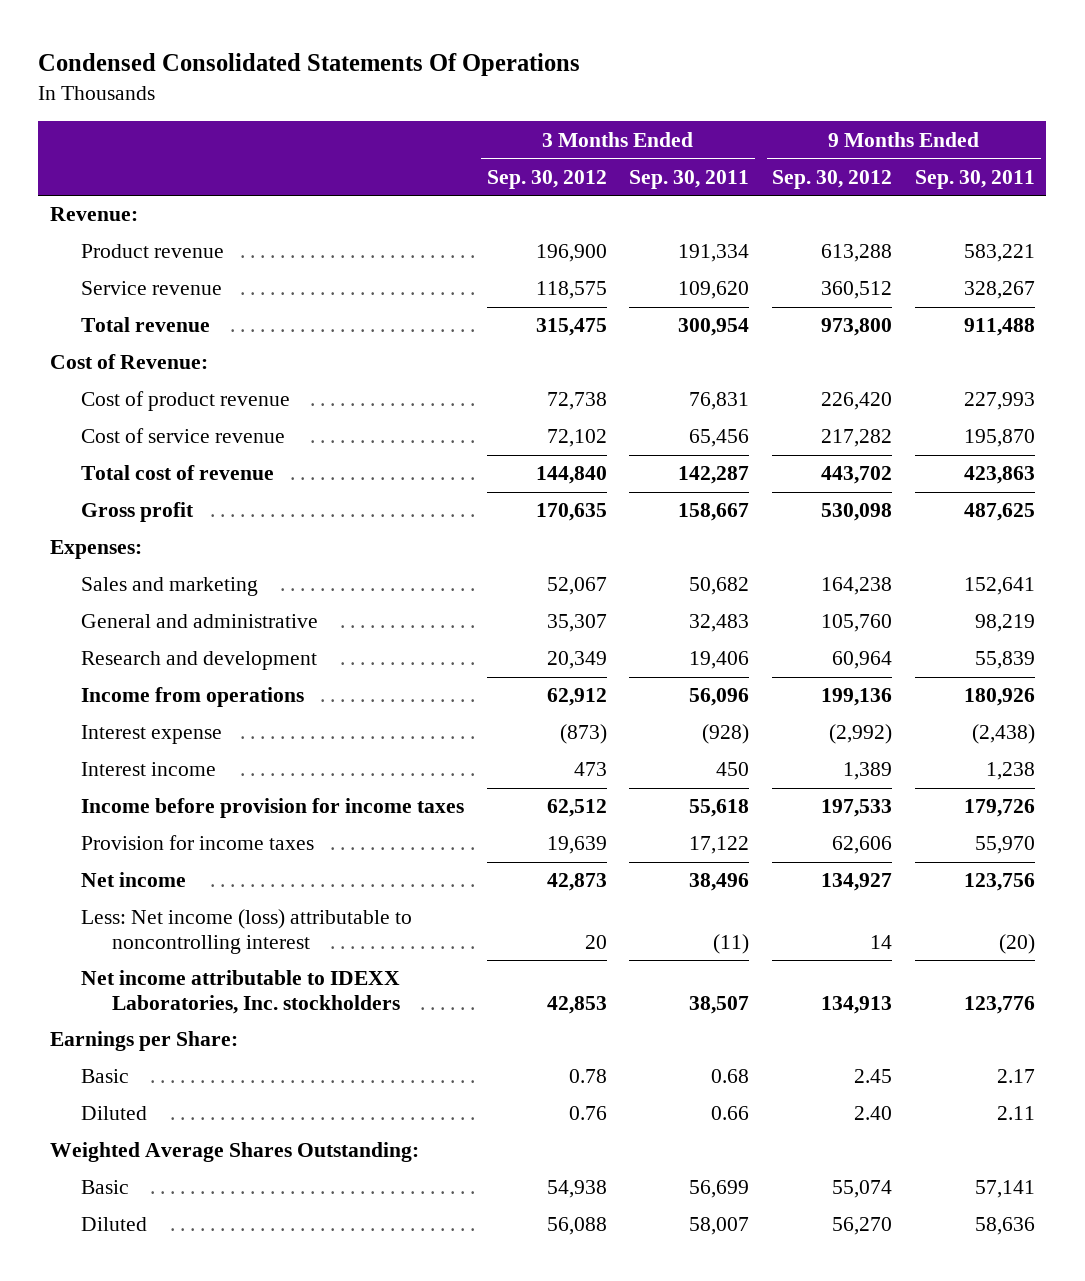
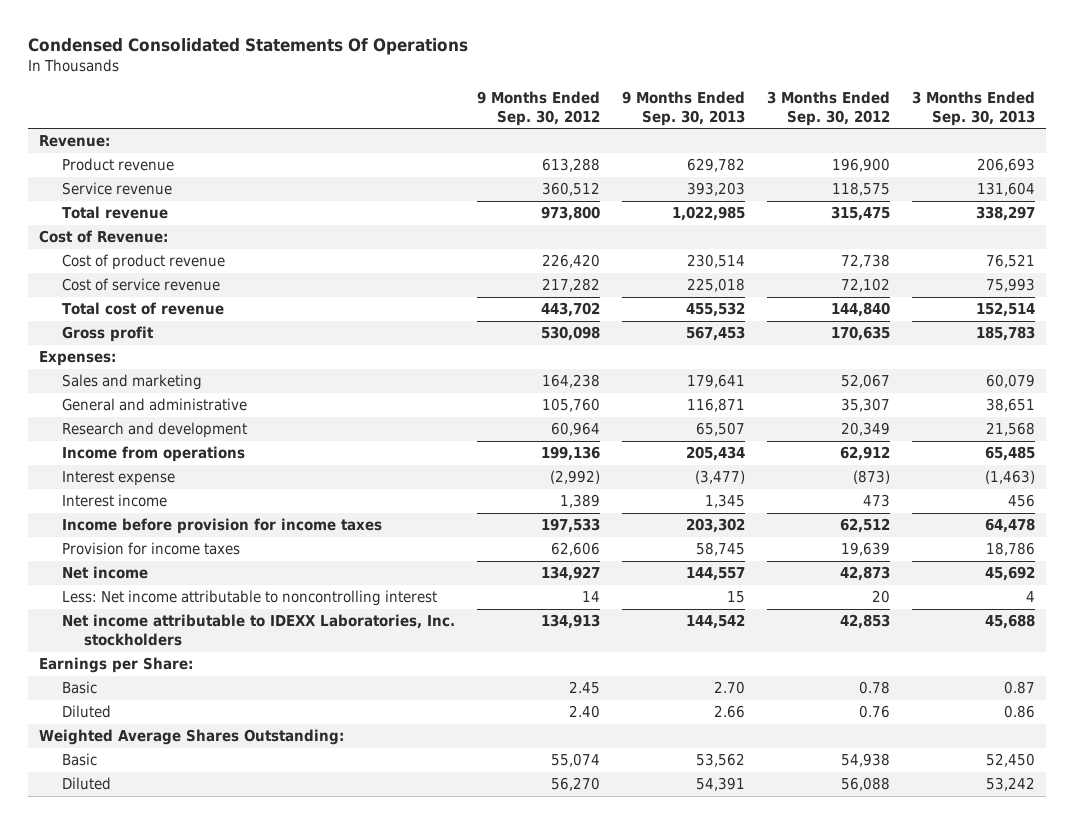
- | 3 Months Ended Sep. 30, 2012 | 3 Months Ended Sep. 30, 2011 | 9 Months Ended Sep. 30, 2012 | 9 Months Ended Sep. 30, 2011
+ | 9 Months Ended Sep. 30, 2012 | 9 Months Ended Sep. 30, 2013 | 3 Months Ended Sep. 30, 2012 | 3 Months Ended Sep. 30, 2013
- Less: Net income (loss) attributable to noncontrolling interest | 20 | (11) | 14 | (20)
+ Less: Net income attributable to noncontrolling interest | 14 | 15 | 20 | 4

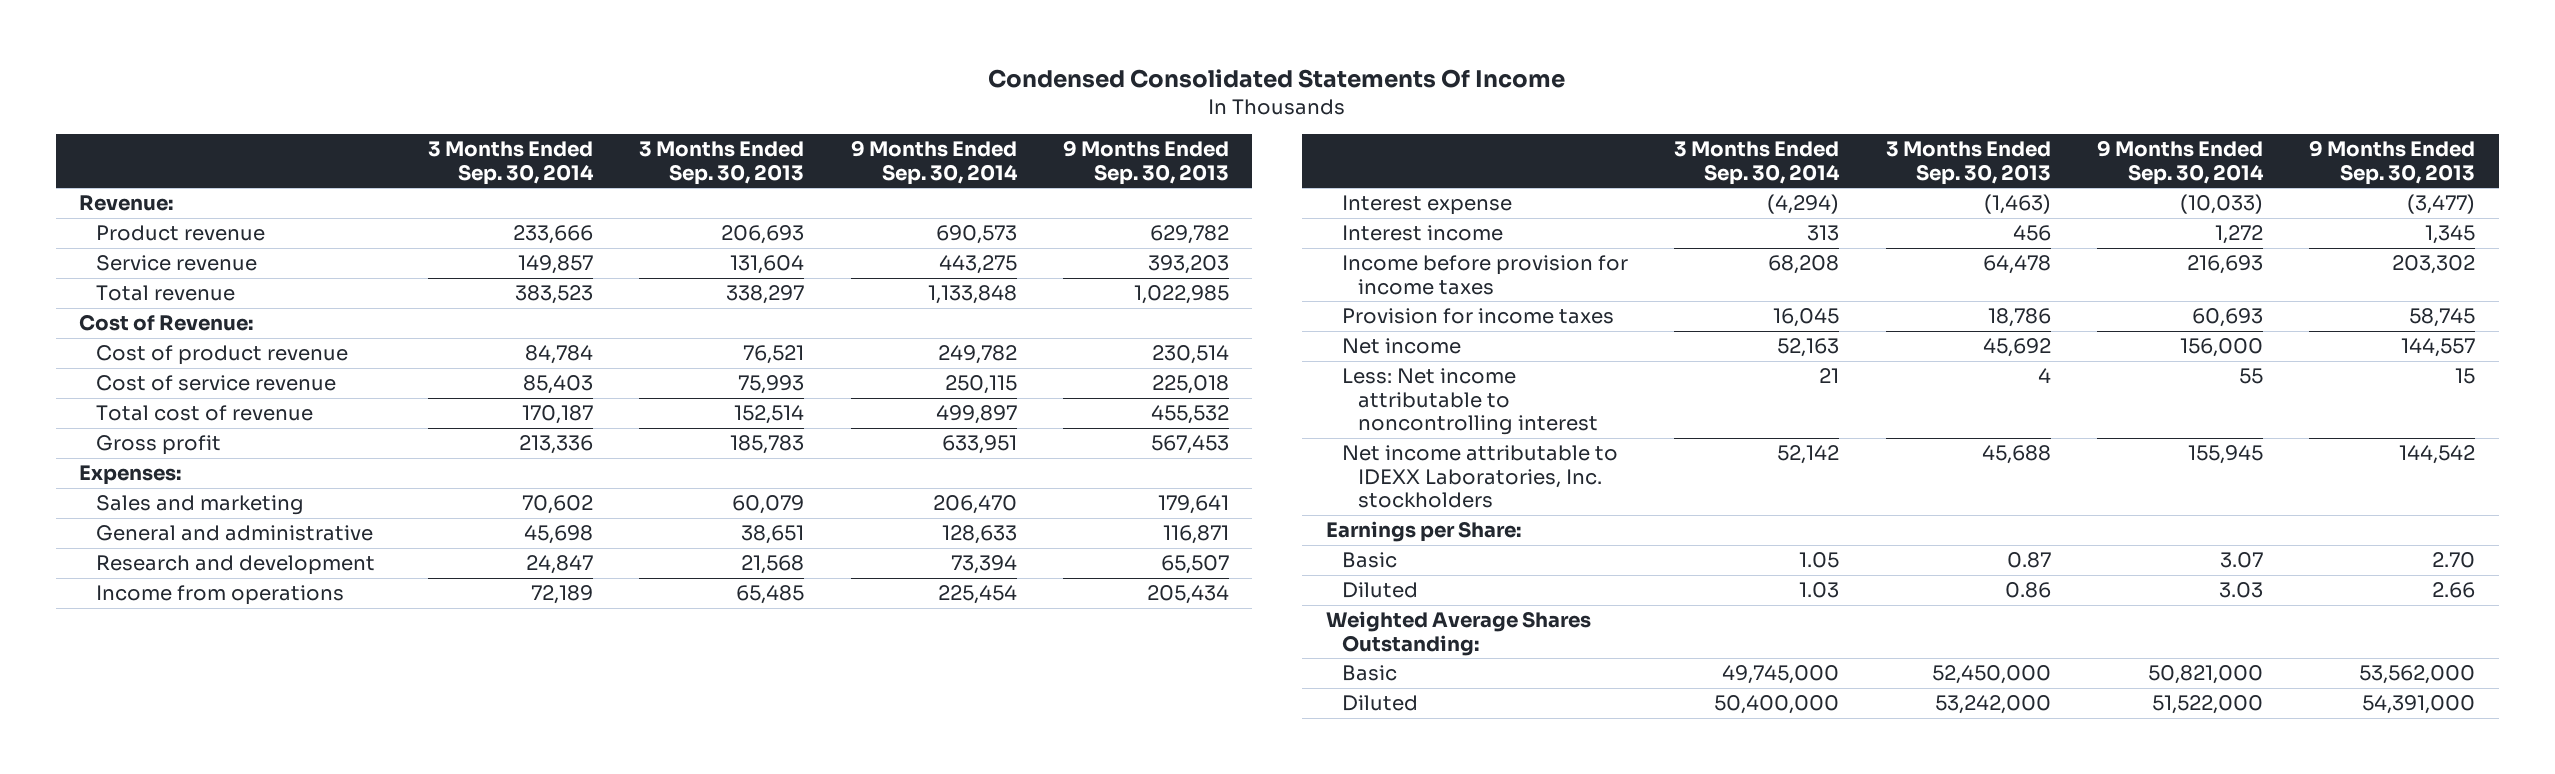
- Condensed Consolidated Statements Of Operations
+ Condensed Consolidated Statements Of Income
- | 9 Months Ended Sep. 30, 2012 | 9 Months Ended Sep. 30, 2013 | 3 Months Ended Sep. 30, 2012 | 3 Months Ended Sep. 30, 2013
+ | 3 Months Ended Sep. 30, 2014 | 3 Months Ended Sep. 30, 2013 | 9 Months Ended Sep. 30, 2014 | 9 Months Ended Sep. 30, 2013
- Basic | 55,074 | 53,562 | 54,938 | 52,450
- Diluted | 56,270 | 54,391 | 56,088 | 53,242
+ Basic | 49,745,000 | 52,450,000 | 50,821,000 | 53,562,000
+ Diluted | 50,400,000 | 53,242,000 | 51,522,000 | 54,391,000

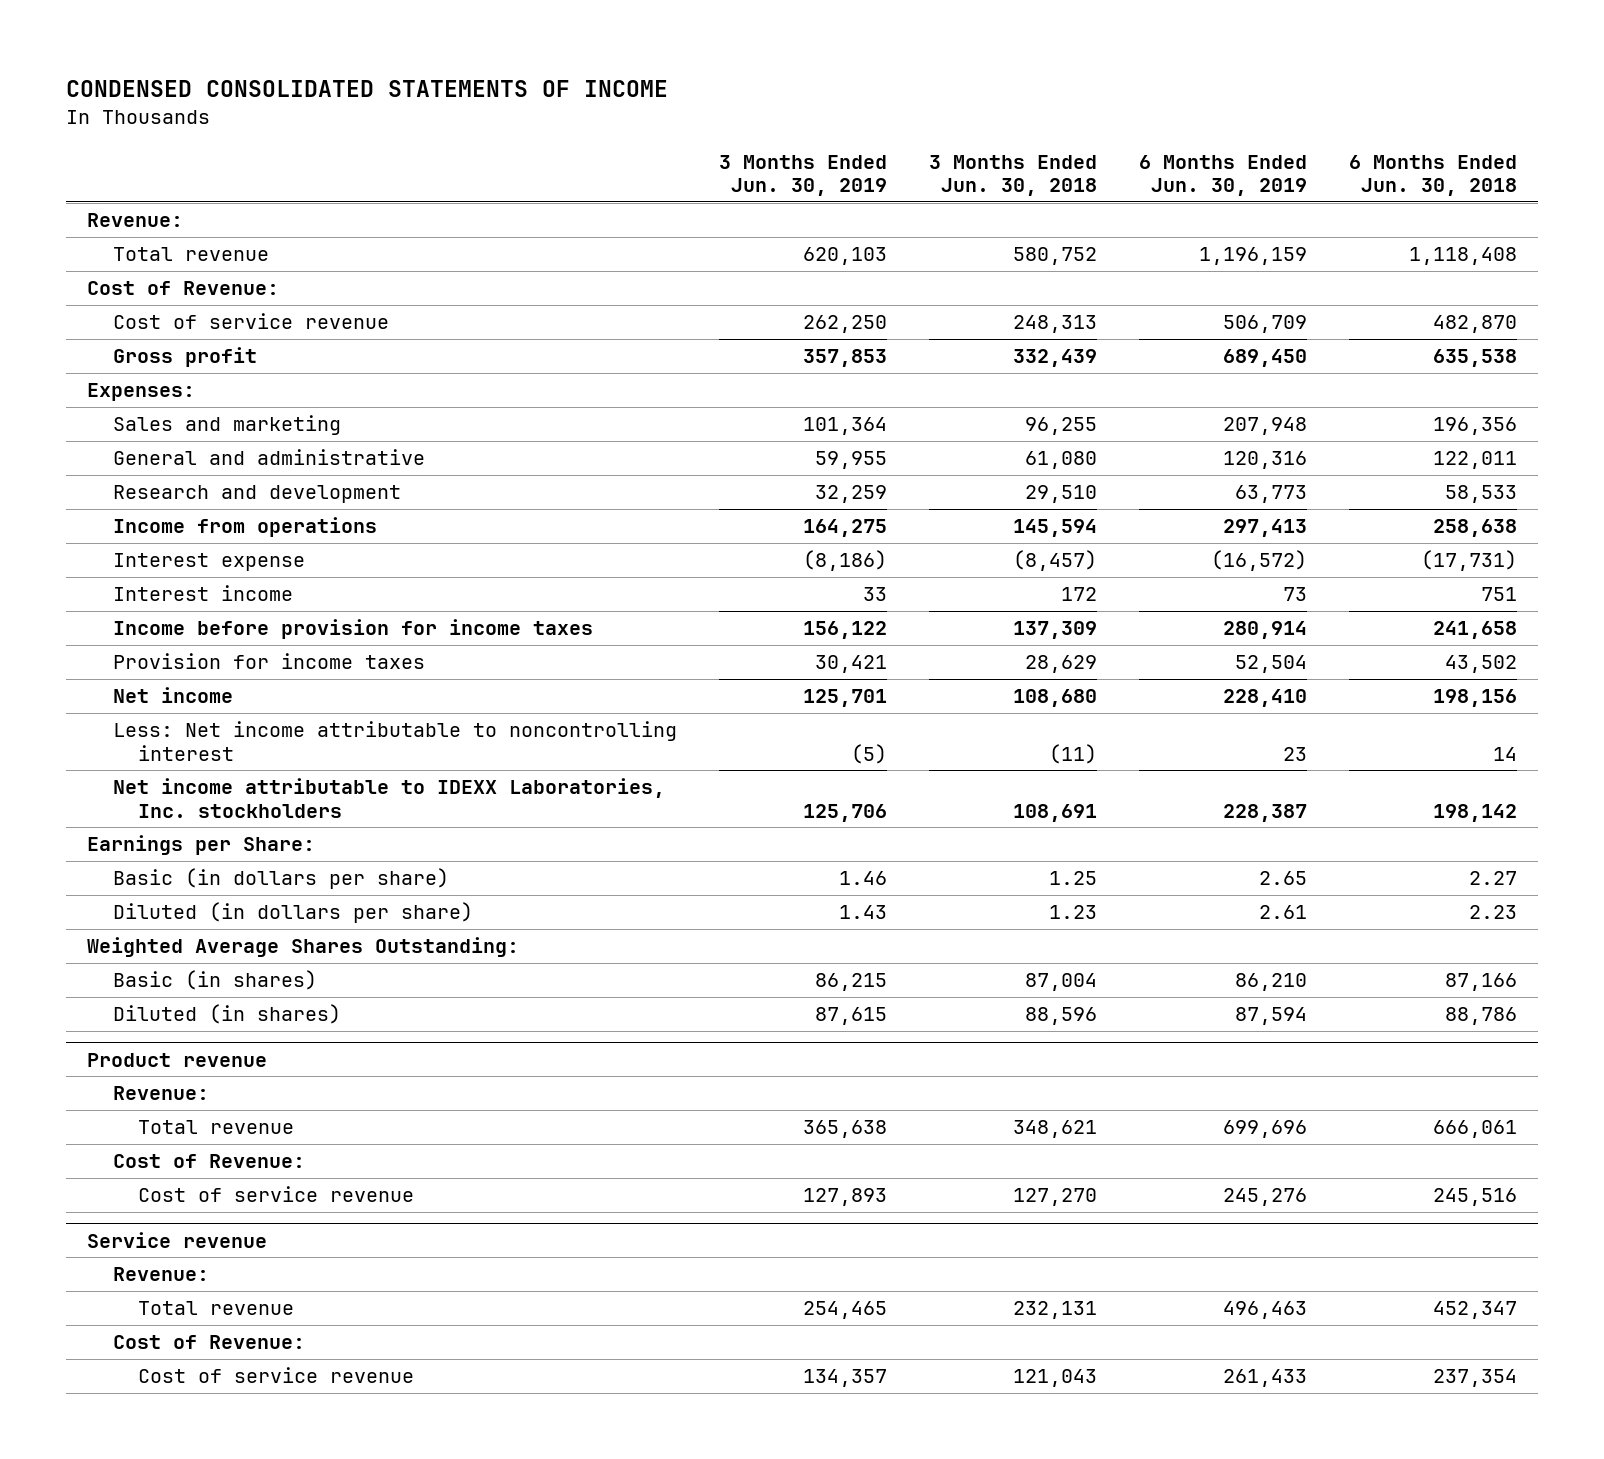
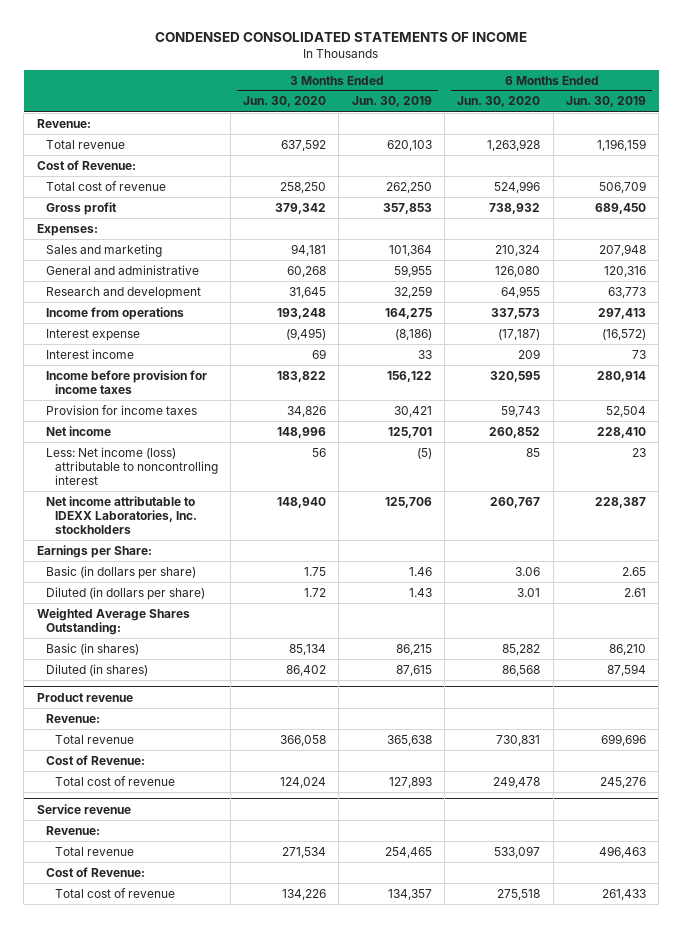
- | 3 Months Ended Jun. 30, 2019 | 3 Months Ended Jun. 30, 2018 | 6 Months Ended Jun. 30, 2019 | 6 Months Ended Jun. 30, 2018
+ | 3 Months Ended Jun. 30, 2020 | 3 Months Ended Jun. 30, 2019 | 6 Months Ended Jun. 30, 2020 | 6 Months Ended Jun. 30, 2019
- Cost of service revenue | 262,250 | 248,313 | 506,709 | 482,870
+ Total cost of revenue | 258,250 | 262,250 | 524,996 | 506,709
- Less: Net income attributable to noncontrolling interest | (5) | (11) | 23 | 14
+ Less: Net income (loss) attributable to noncontrolling interest | 56 | (5) | 85 | 23
@ Product revenue
- Cost of service revenue | 127,893 | 127,270 | 245,276 | 245,516
+ Total cost of revenue | 124,024 | 127,893 | 249,478 | 245,276
@ Service revenue
- Cost of service revenue | 134,357 | 121,043 | 261,433 | 237,354
+ Total cost of revenue | 134,226 | 134,357 | 275,518 | 261,433

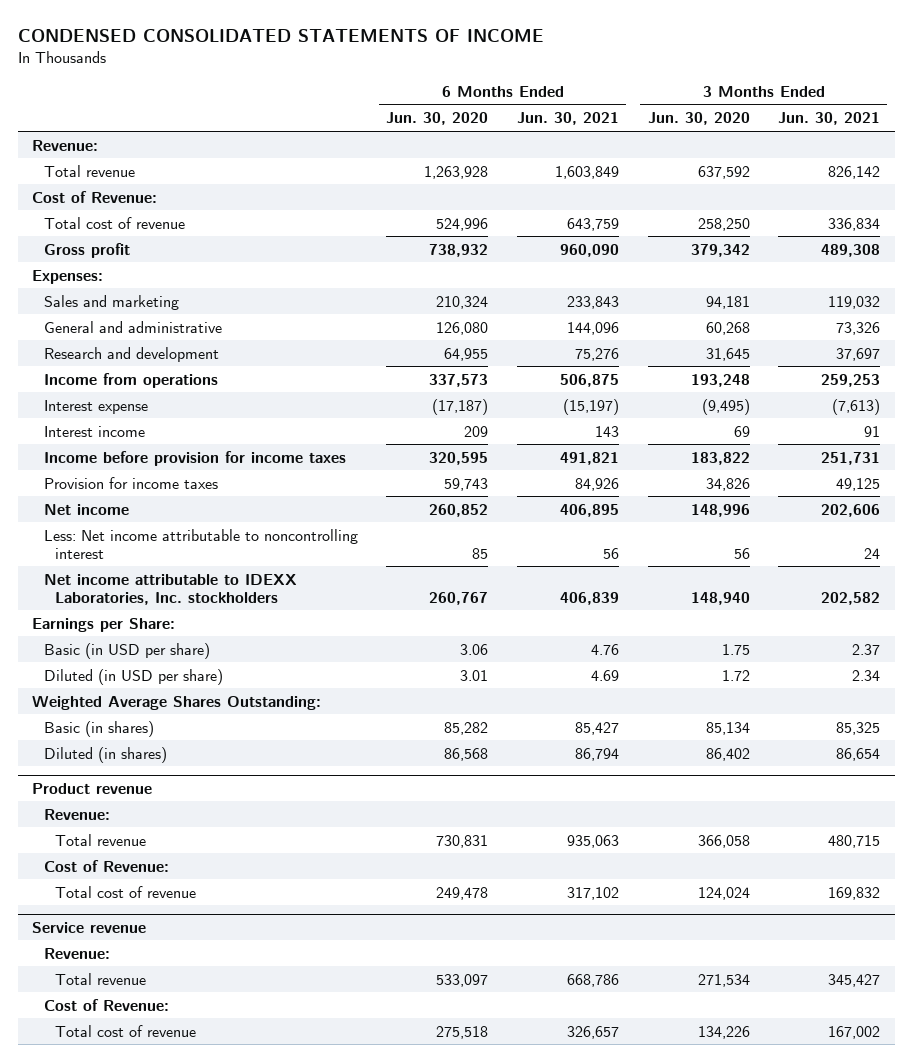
- | 3 Months Ended Jun. 30, 2020 | 3 Months Ended Jun. 30, 2019 | 6 Months Ended Jun. 30, 2020 | 6 Months Ended Jun. 30, 2019
+ | 6 Months Ended Jun. 30, 2020 | 6 Months Ended Jun. 30, 2021 | 3 Months Ended Jun. 30, 2020 | 3 Months Ended Jun. 30, 2021
- Less: Net income (loss) attributable to noncontrolling interest | 56 | (5) | 85 | 23
+ Less: Net income attributable to noncontrolling interest | 85 | 56 | 56 | 24
- Basic (in dollars per share) | 1.75 | 1.46 | 3.06 | 2.65
- Diluted (in dollars per share) | 1.72 | 1.43 | 3.01 | 2.61
+ Basic (in USD per share) | 3.06 | 4.76 | 1.75 | 2.37
+ Diluted (in USD per share) | 3.01 | 4.69 | 1.72 | 2.34

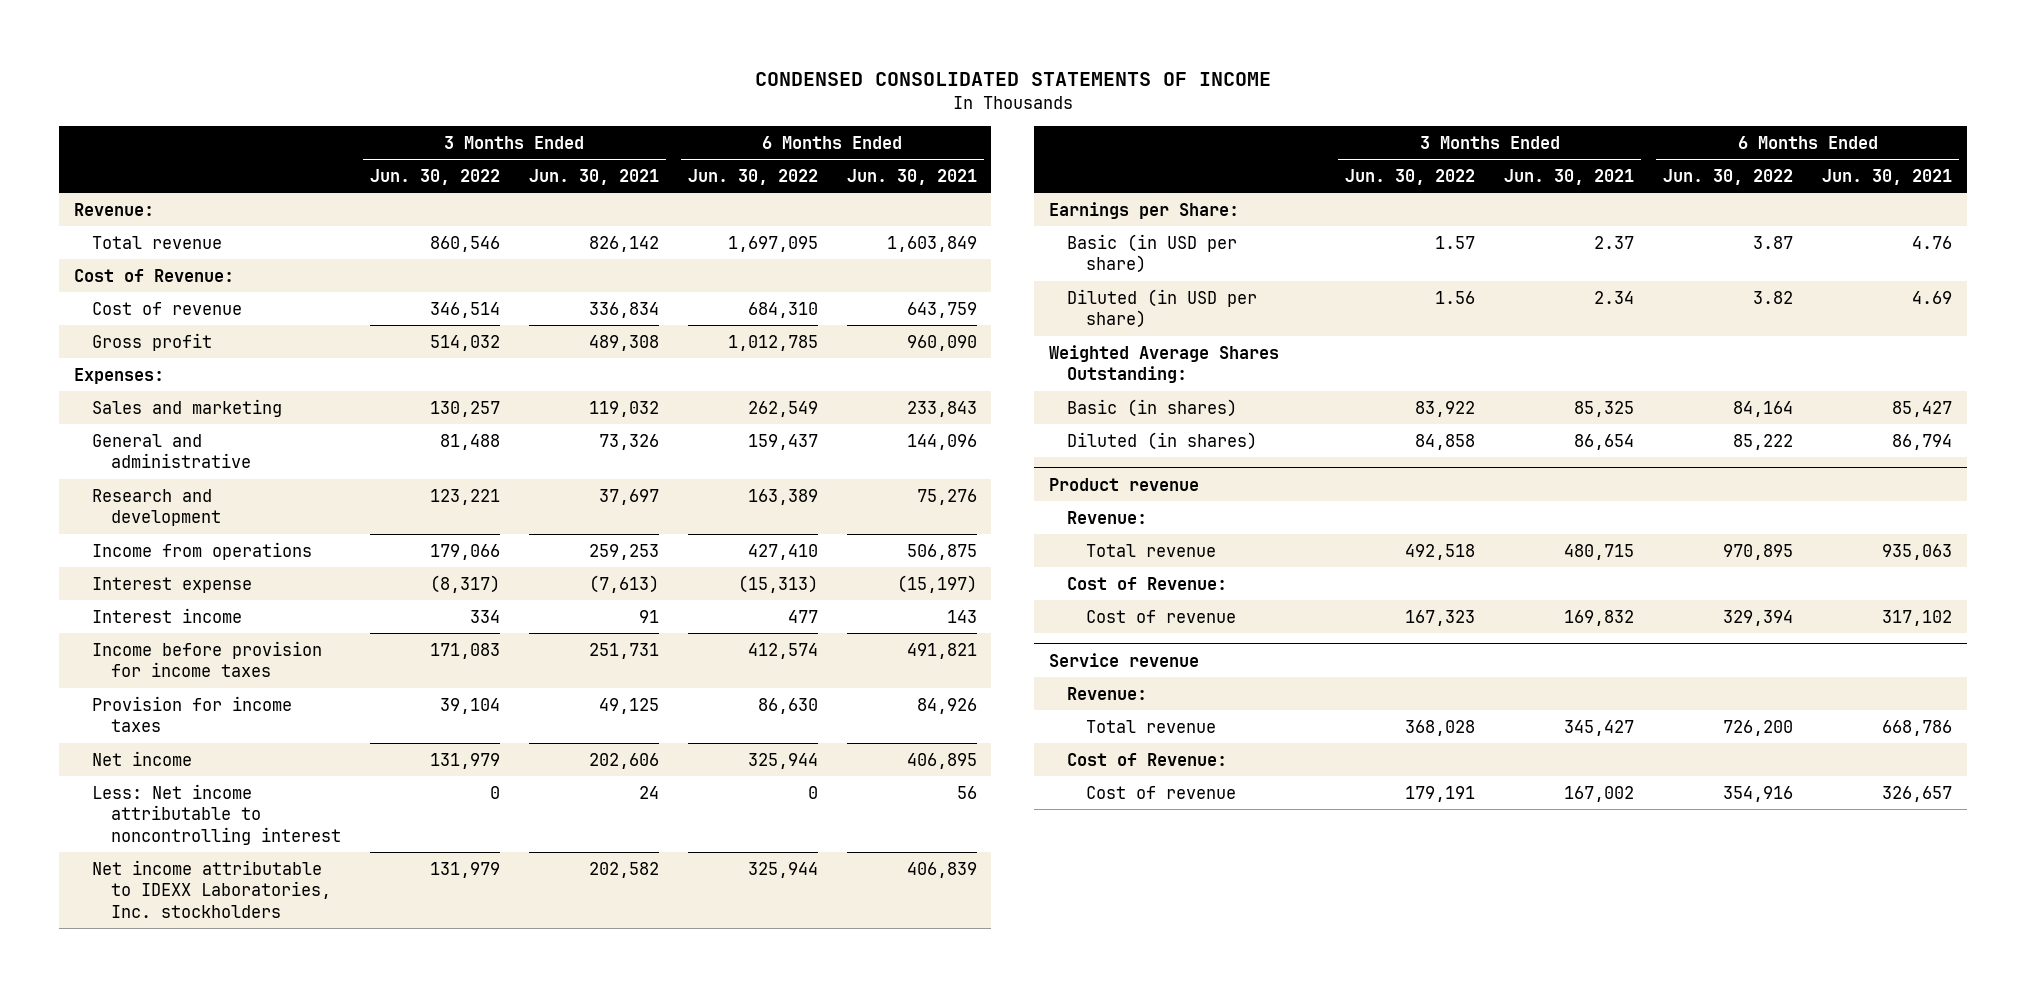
- | 6 Months Ended Jun. 30, 2020 | 6 Months Ended Jun. 30, 2021 | 3 Months Ended Jun. 30, 2020 | 3 Months Ended Jun. 30, 2021
+ | 3 Months Ended Jun. 30, 2022 | 3 Months Ended Jun. 30, 2021 | 6 Months Ended Jun. 30, 2022 | 6 Months Ended Jun. 30, 2021
- Total cost of revenue | 524,996 | 643,759 | 258,250 | 336,834
+ Cost of revenue | 346,514 | 336,834 | 684,310 | 643,759
@ Product revenue
- Total cost of revenue | 249,478 | 317,102 | 124,024 | 169,832
+ Cost of revenue | 167,323 | 169,832 | 329,394 | 317,102
@ Service revenue
- Total cost of revenue | 275,518 | 326,657 | 134,226 | 167,002
+ Cost of revenue | 179,191 | 167,002 | 354,916 | 326,657

